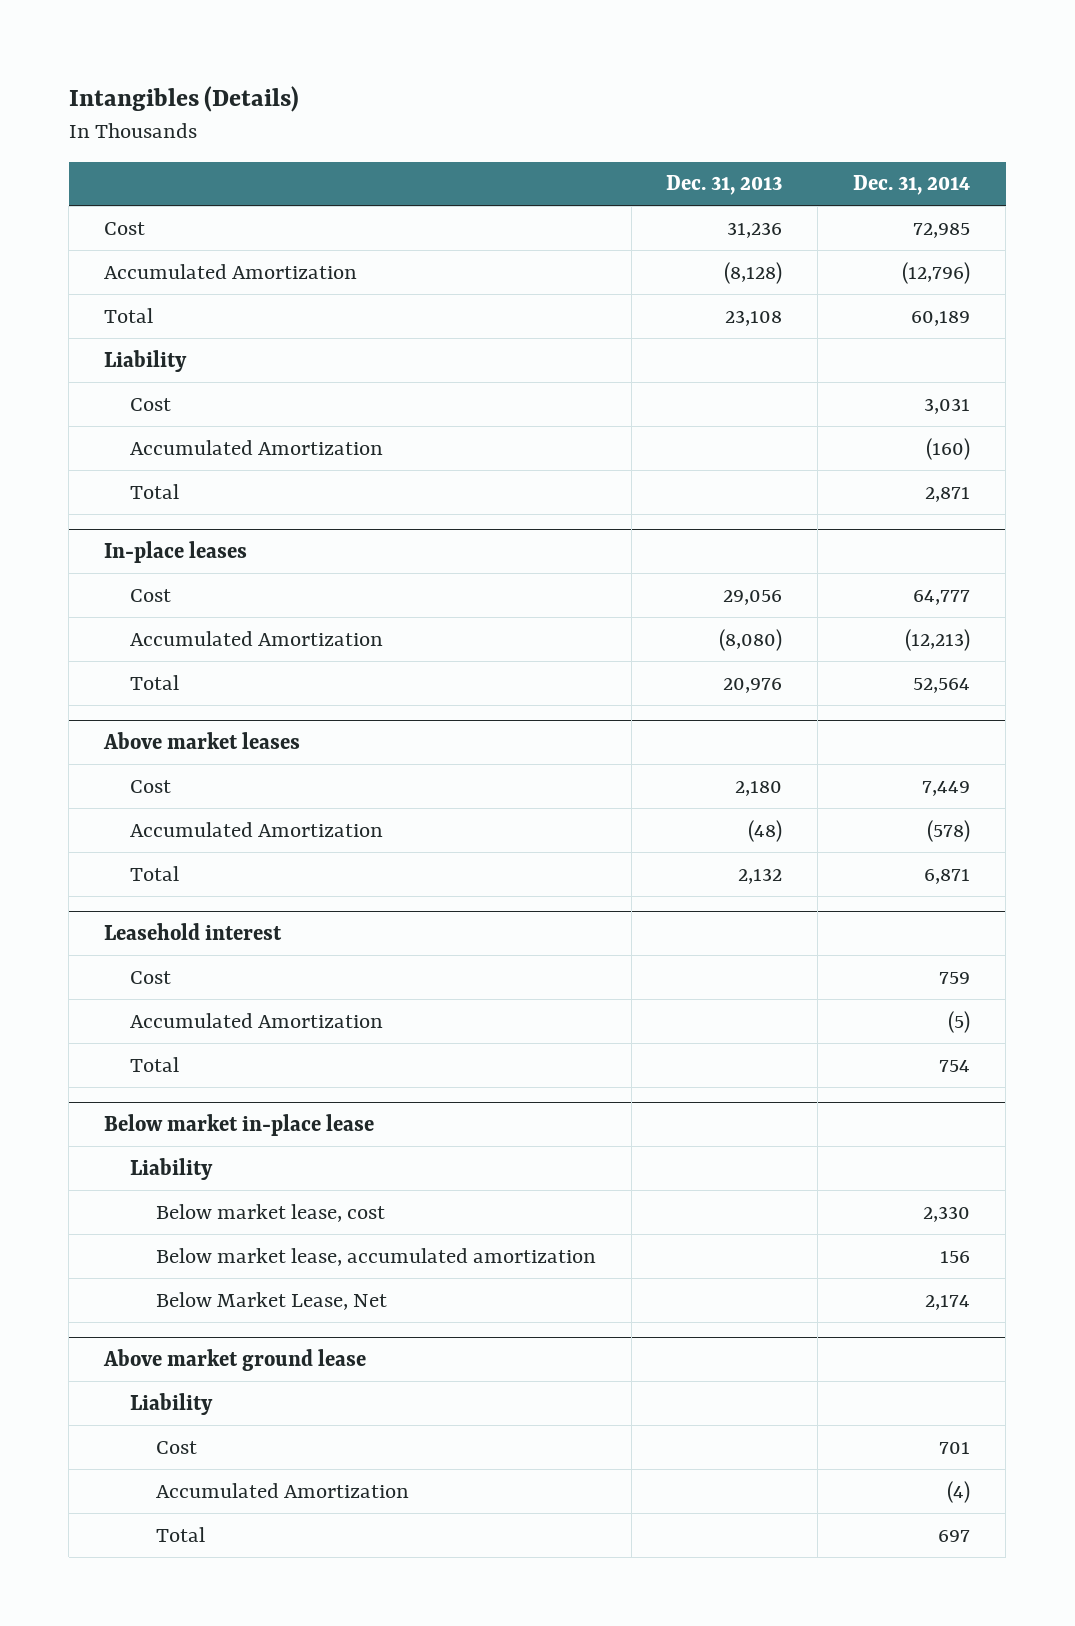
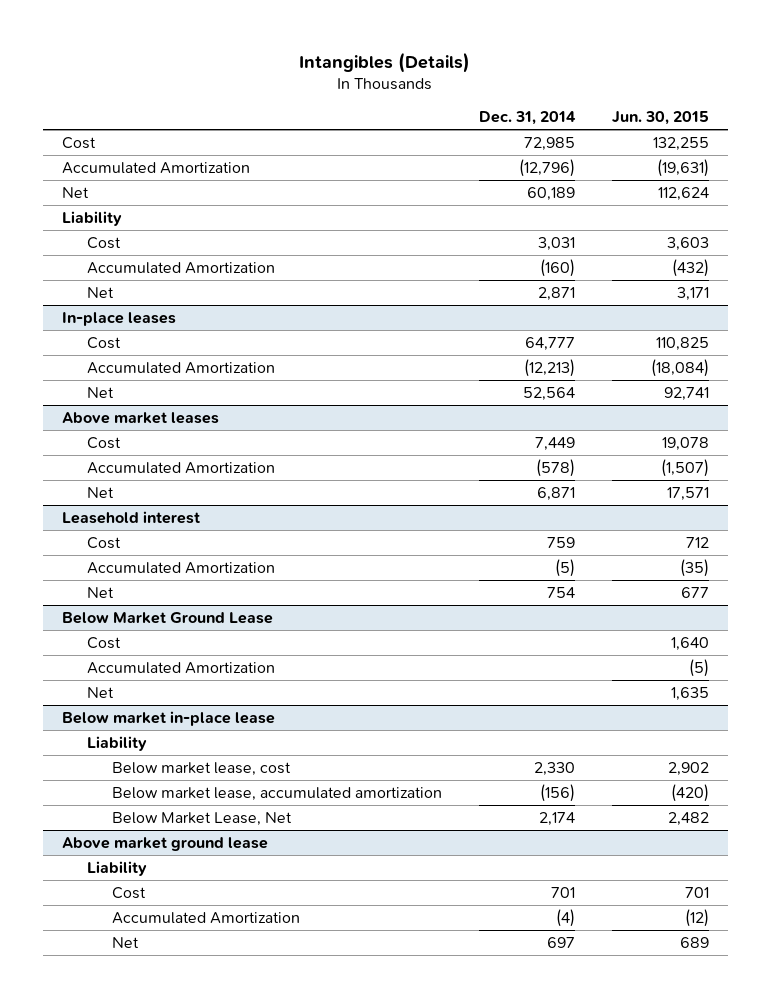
- | Dec. 31, 2013 | Dec. 31, 2014
+ | Dec. 31, 2014 | Jun. 30, 2015
- Total | 23,108 | 60,189
+ Net | 60,189 | 112,624
- Total | | 2,871
+ Net | 2,871 | 3,171
@ In-place leases
- Total | 20,976 | 52,564
+ Net | 52,564 | 92,741
@ Above market leases
- Total | 2,132 | 6,871
+ Net | 6,871 | 17,571
@ Leasehold interest
- Total | | 754
+ Net | 754 | 677
+ Below Market Ground Lease
+ Cost | | 1,640
+ Accumulated Amortization | | (5)
+ Net | | 1,635
@ Below market in-place lease
- Below market lease, accumulated amortization | | 156
+ Below market lease, accumulated amortization | (156) | (420)
@ Above market ground lease
- Total | | 697
+ Net | 697 | 689

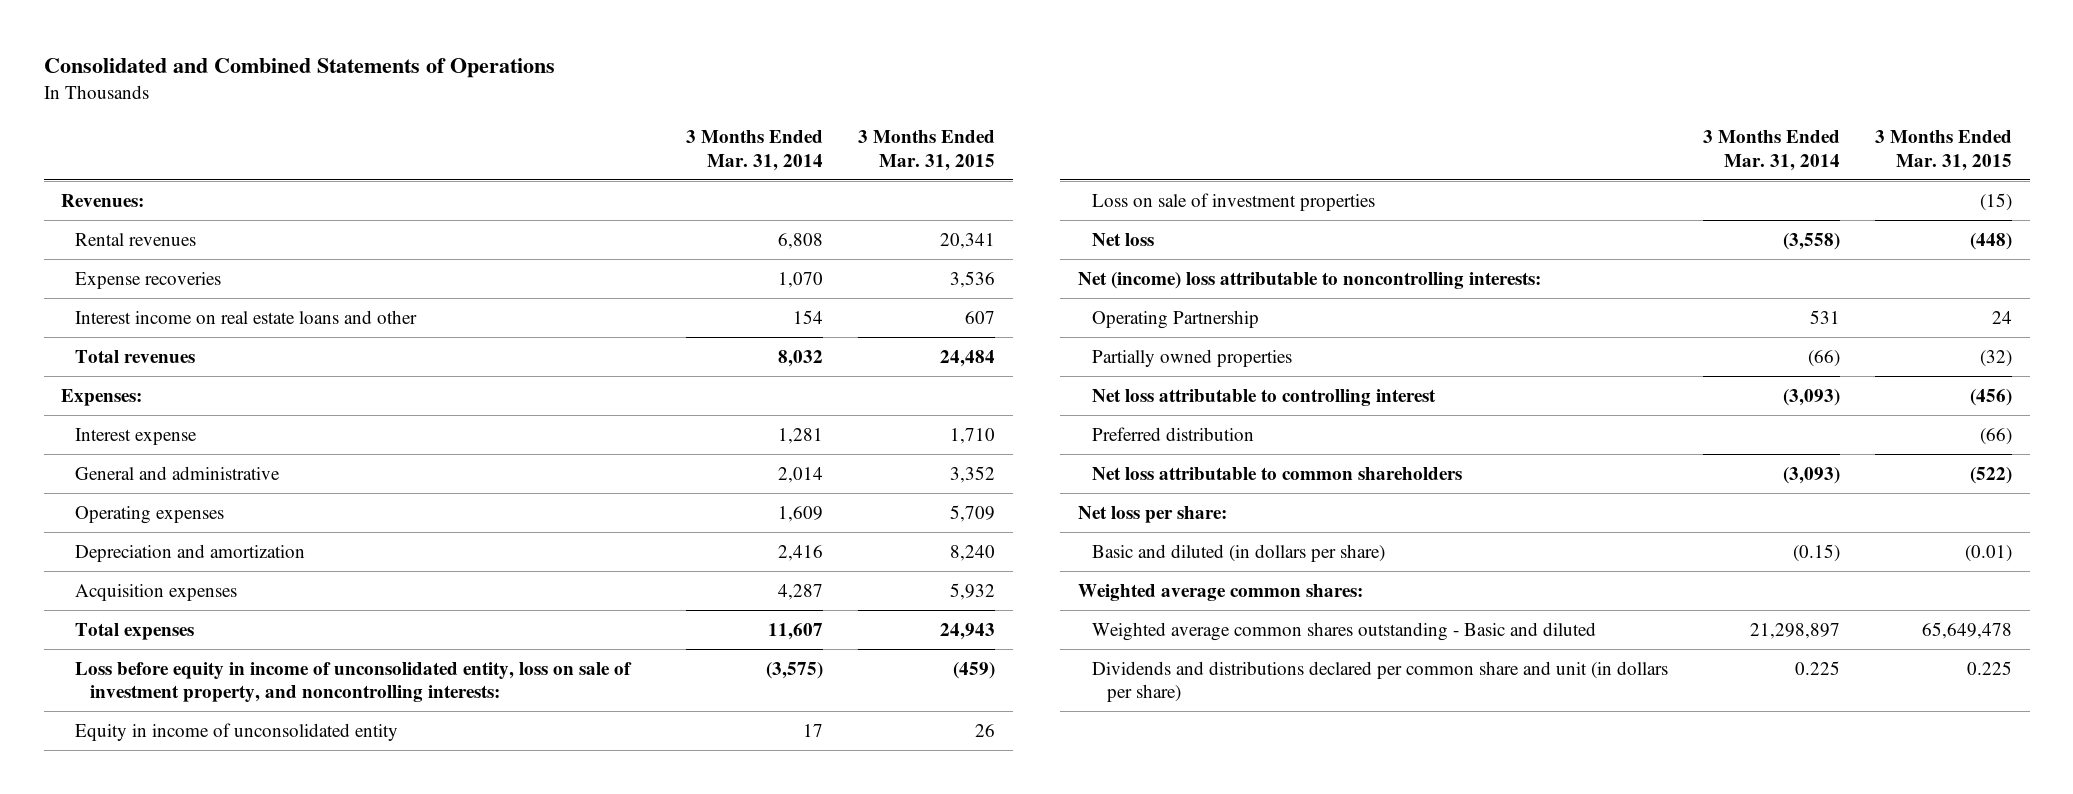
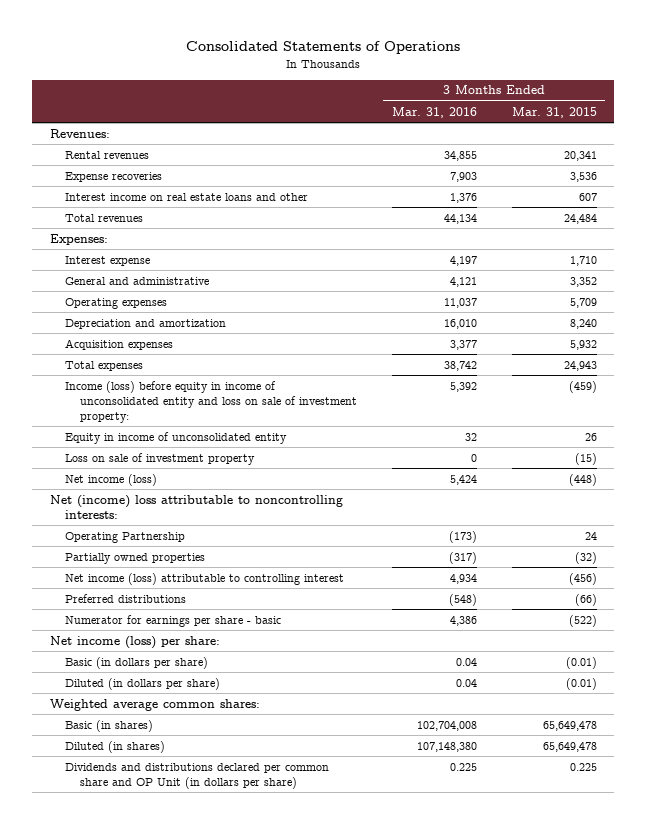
- Consolidated and Combined Statements of Operations
+ Consolidated Statements of Operations
- | 3 Months Ended Mar. 31, 2014 | 3 Months Ended Mar. 31, 2015
+ | 3 Months Ended Mar. 31, 2016 | 3 Months Ended Mar. 31, 2015
- Loss before equity in income of unconsolidated entity, loss on sale of investment property, and noncontrolling interests: | (3,575) | (459)
+ Income (loss) before equity in income of unconsolidated entity and loss on sale of investment property: | 5,392 | (459)
- Loss on sale of investment properties | | (15)
- Net loss | (3,558) | (448)
+ Loss on sale of investment property | 0 | (15)
+ Net income (loss) | 5,424 | (448)
- Net loss attributable to controlling interest | (3,093) | (456)
- Preferred distribution | | (66)
- Net loss attributable to common shareholders | (3,093) | (522)
- Net loss per share:
- Basic and diluted (in dollars per share) | (0.15) | (0.01)
+ Net income (loss) attributable to controlling interest | 4,934 | (456)
+ Preferred distributions | (548) | (66)
+ Numerator for earnings per share - basic | 4,386 | (522)
+ Net income (loss) per share:
+ Basic (in dollars per share) | 0.04 | (0.01)
+ Diluted (in dollars per share) | 0.04 | (0.01)
- Weighted average common shares outstanding - Basic and diluted | 21,298,897 | 65,649,478
- Dividends and distributions declared per common share and unit (in dollars per share) | 0.225 | 0.225
+ Basic (in shares) | 102,704,008 | 65,649,478
+ Diluted (in shares) | 107,148,380 | 65,649,478
+ Dividends and distributions declared per common share and OP Unit (in dollars per share) | 0.225 | 0.225

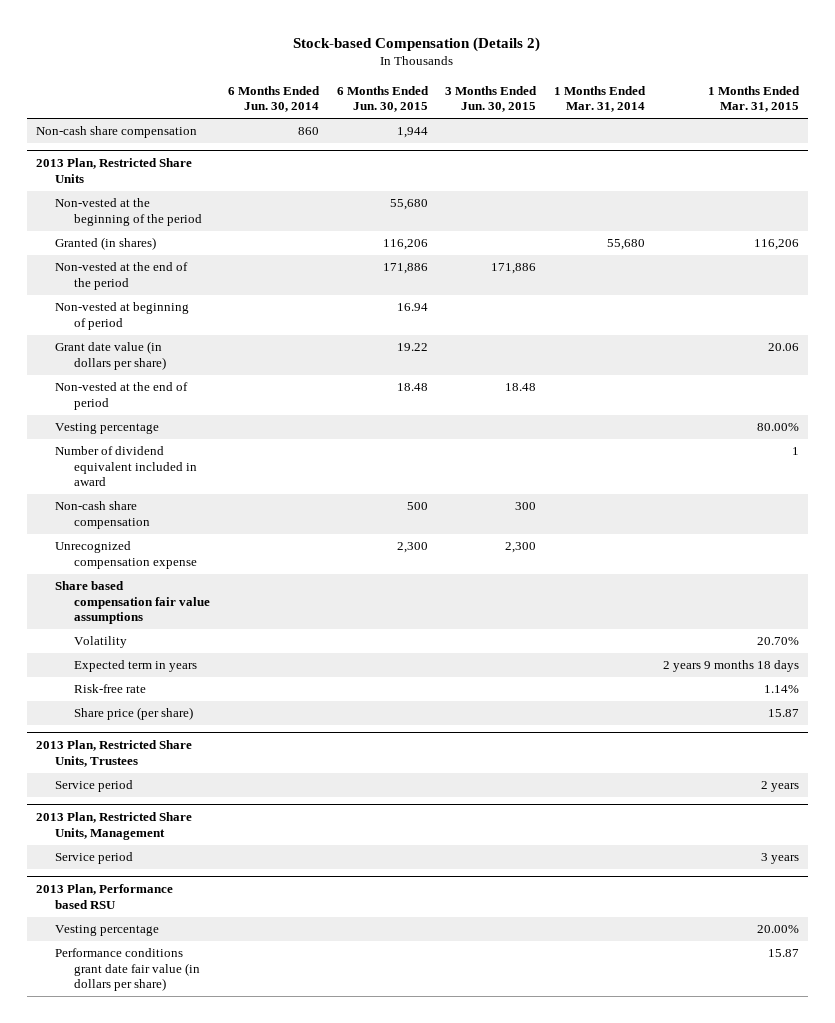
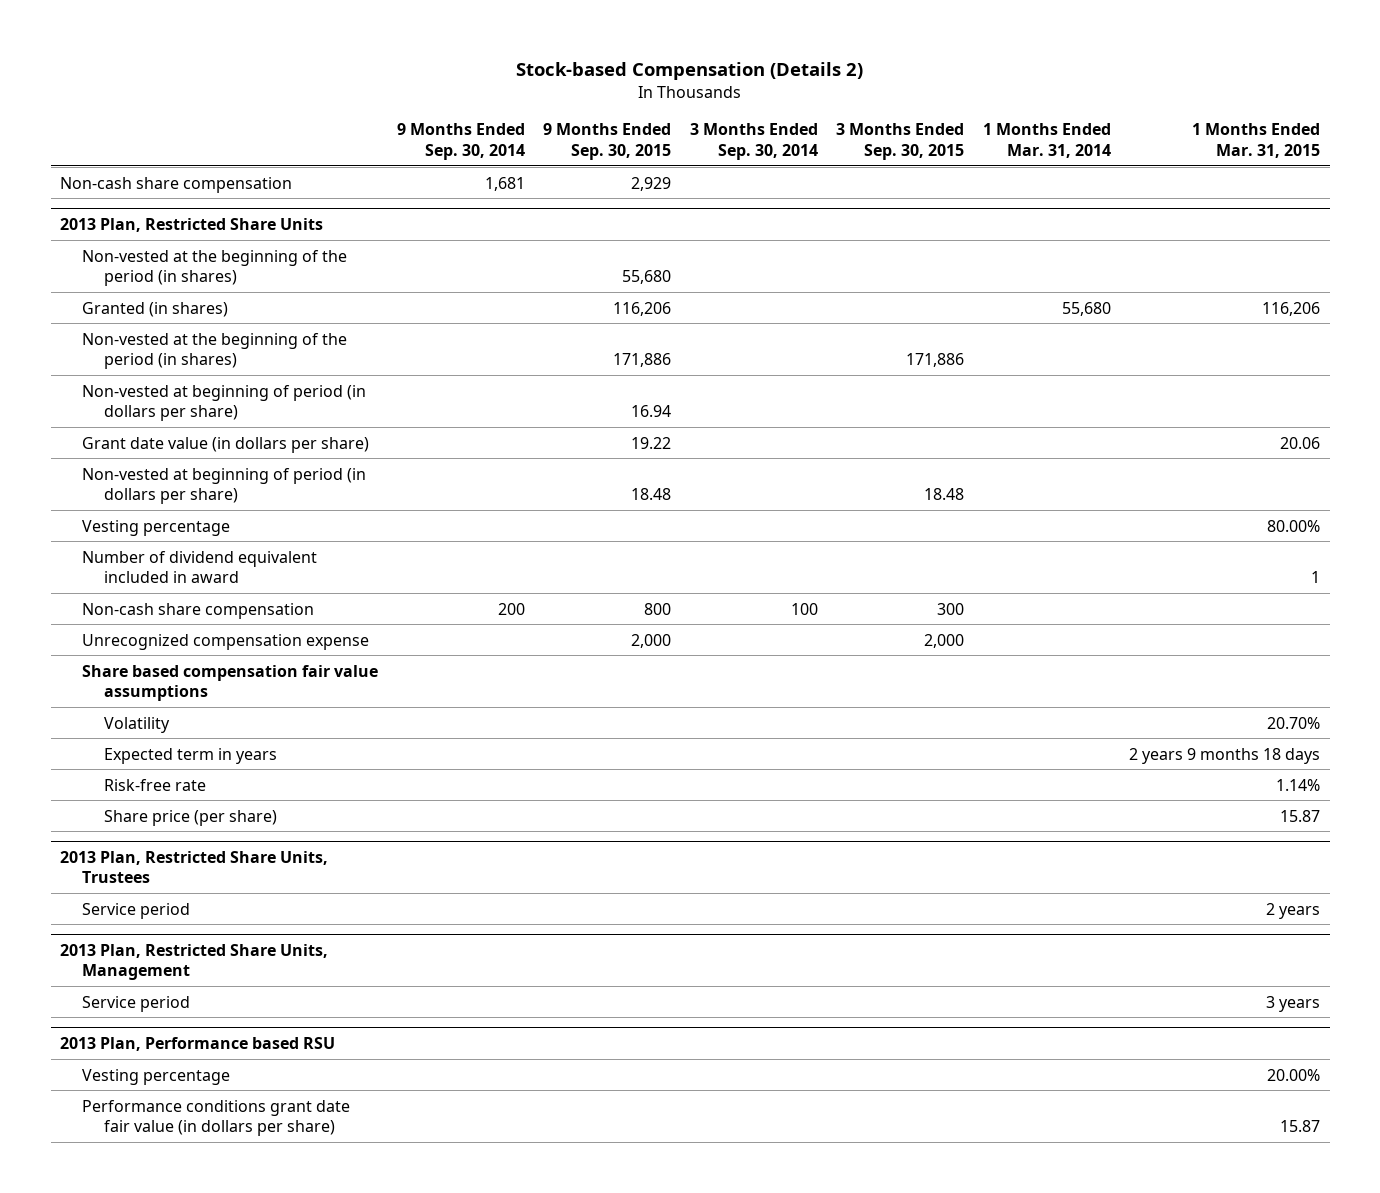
- | 6 Months Ended Jun. 30, 2014 | 6 Months Ended Jun. 30, 2015 | 3 Months Ended Jun. 30, 2015 | 1 Months Ended Mar. 31, 2014 | 1 Months Ended Mar. 31, 2015
+ | 9 Months Ended Sep. 30, 2014 | 9 Months Ended Sep. 30, 2015 | 3 Months Ended Sep. 30, 2014 | 3 Months Ended Sep. 30, 2015 | 1 Months Ended Mar. 31, 2014 | 1 Months Ended Mar. 31, 2015
@ 2013 Plan, Restricted Share Units
- Non-vested at the beginning of the period | | 55,680 | | |
+ Non-vested at the beginning of the period (in shares) | | 55,680 | | | |
- Non-vested at the end of the period | | 171,886 | 171,886 | |
- Non-vested at beginning of period | | 16.94 | | |
+ Non-vested at the beginning of the period (in shares) | | 171,886 | | 171,886 | |
+ Non-vested at beginning of period (in dollars per share) | | 16.94 | | | |
- Non-vested at the end of period | | 18.48 | 18.48 | |
+ Non-vested at beginning of period (in dollars per share) | | 18.48 | | 18.48 | |

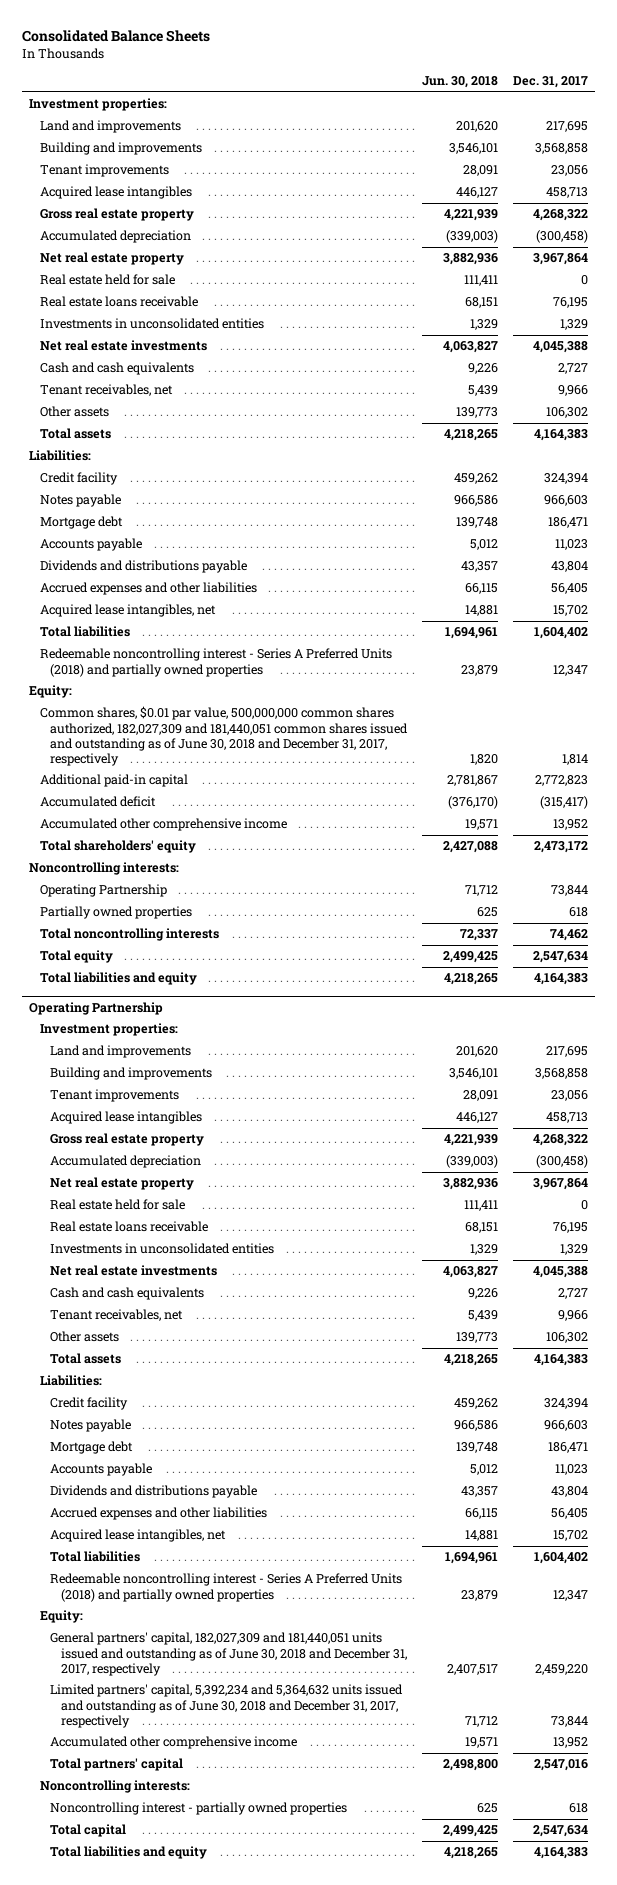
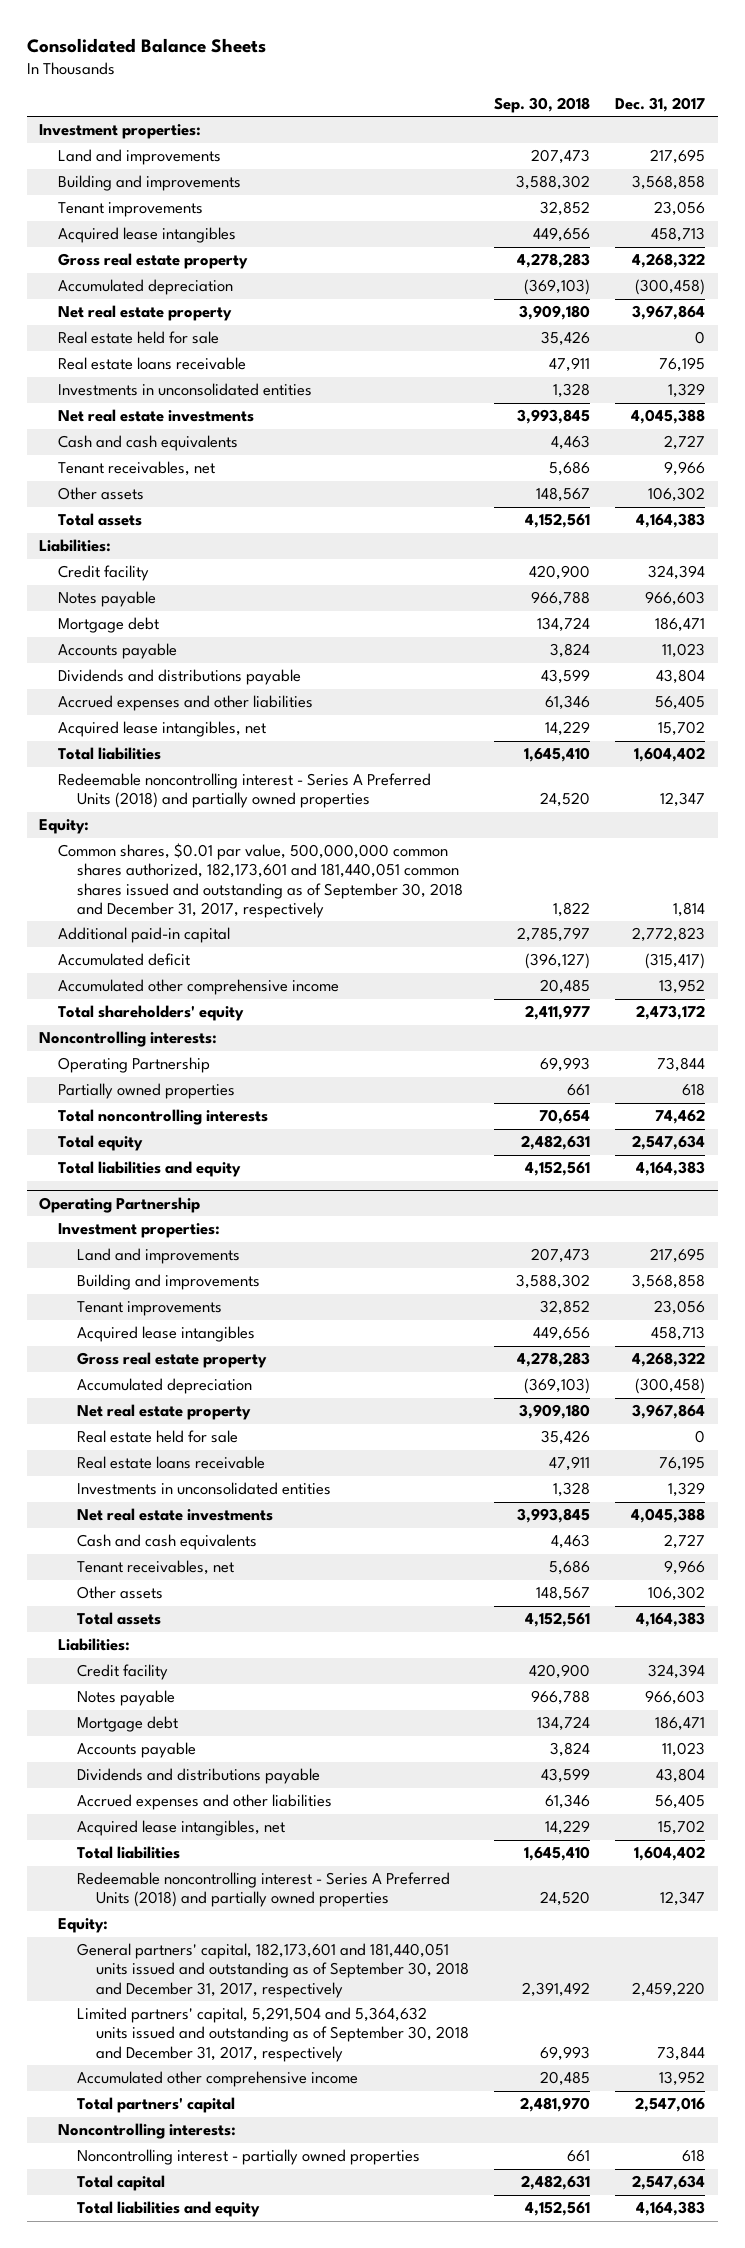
- | Jun. 30, 2018 | Dec. 31, 2017
+ | Sep. 30, 2018 | Dec. 31, 2017
- Common shares, $0.01 par value, 500,000,000 common shares authorized, 182,027,309 and 181,440,051 common shares issued and outstanding as of June 30, 2018 and December 31, 2017, respectively | 1,820 | 1,814
+ Common shares, $0.01 par value, 500,000,000 common shares authorized, 182,173,601 and 181,440,051 common shares issued and outstanding as of September 30, 2018 and December 31, 2017, respectively | 1,822 | 1,814
@ Operating Partnership
- General partners' capital, 182,027,309 and 181,440,051 units issued and outstanding as of June 30, 2018 and December 31, 2017, respectively | 2,407,517 | 2,459,220
- Limited partners' capital, 5,392,234 and 5,364,632 units issued and outstanding as of June 30, 2018 and December 31, 2017, respectively | 71,712 | 73,844
+ General partners' capital, 182,173,601 and 181,440,051 units issued and outstanding as of September 30, 2018 and December 31, 2017, respectively | 2,391,492 | 2,459,220
+ Limited partners' capital, 5,291,504 and 5,364,632 units issued and outstanding as of September 30, 2018 and December 31, 2017, respectively | 69,993 | 73,844

